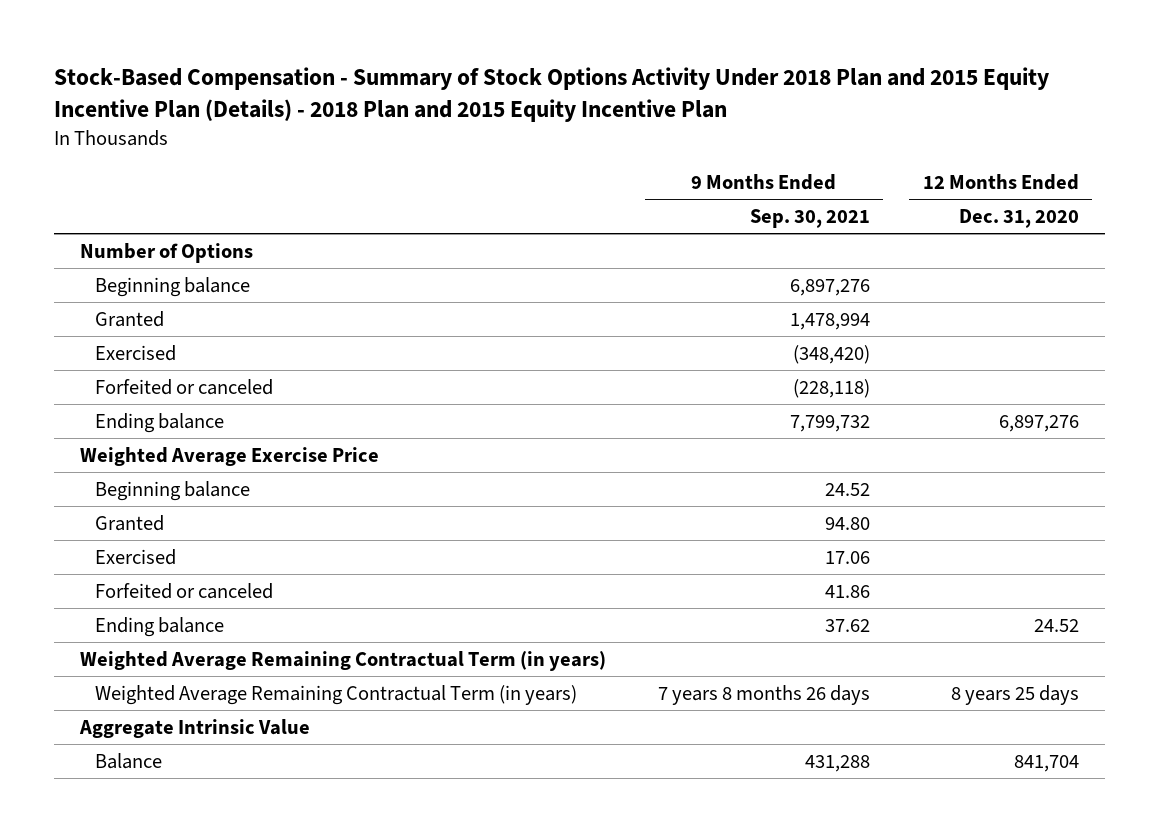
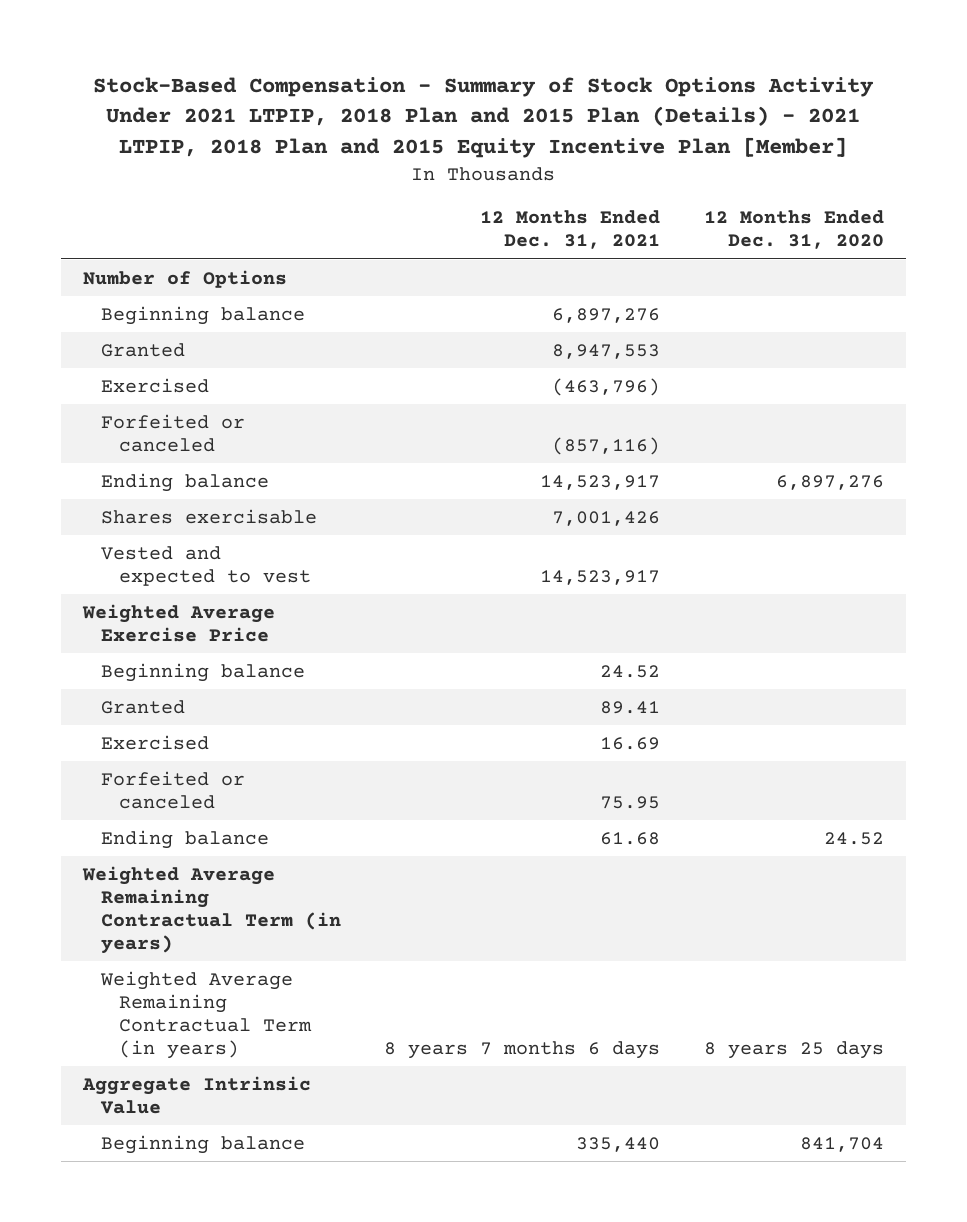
- Stock-Based Compensation - Summary of Stock Options Activity Under 2018 Plan and 2015 Equity Incentive Plan (Details) - 2018 Plan and 2015 Equity Incentive Plan
+ Stock-Based Compensation - Summary of Stock Options Activity Under 2021 LTPIP, 2018 Plan and 2015 Plan (Details) - 2021 LTPIP, 2018 Plan and 2015 Equity Incentive Plan [Member]
- | 9 Months Ended Sep. 30, 2021 | 12 Months Ended Dec. 31, 2020
+ | 12 Months Ended Dec. 31, 2021 | 12 Months Ended Dec. 31, 2020
+ Shares exercisable | 7,001,426 |
+ Vested and expected to vest | 14,523,917 |
- Balance | 431,288 | 841,704
+ Beginning balance | 335,440 | 841,704

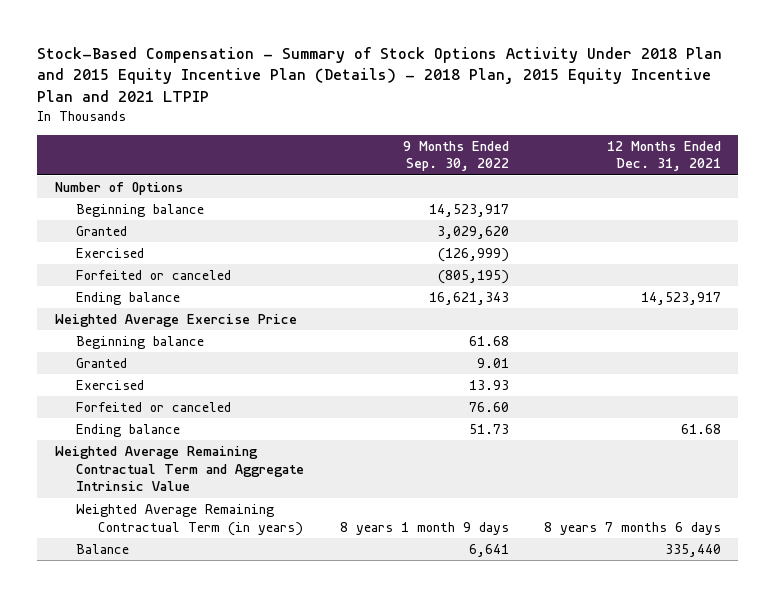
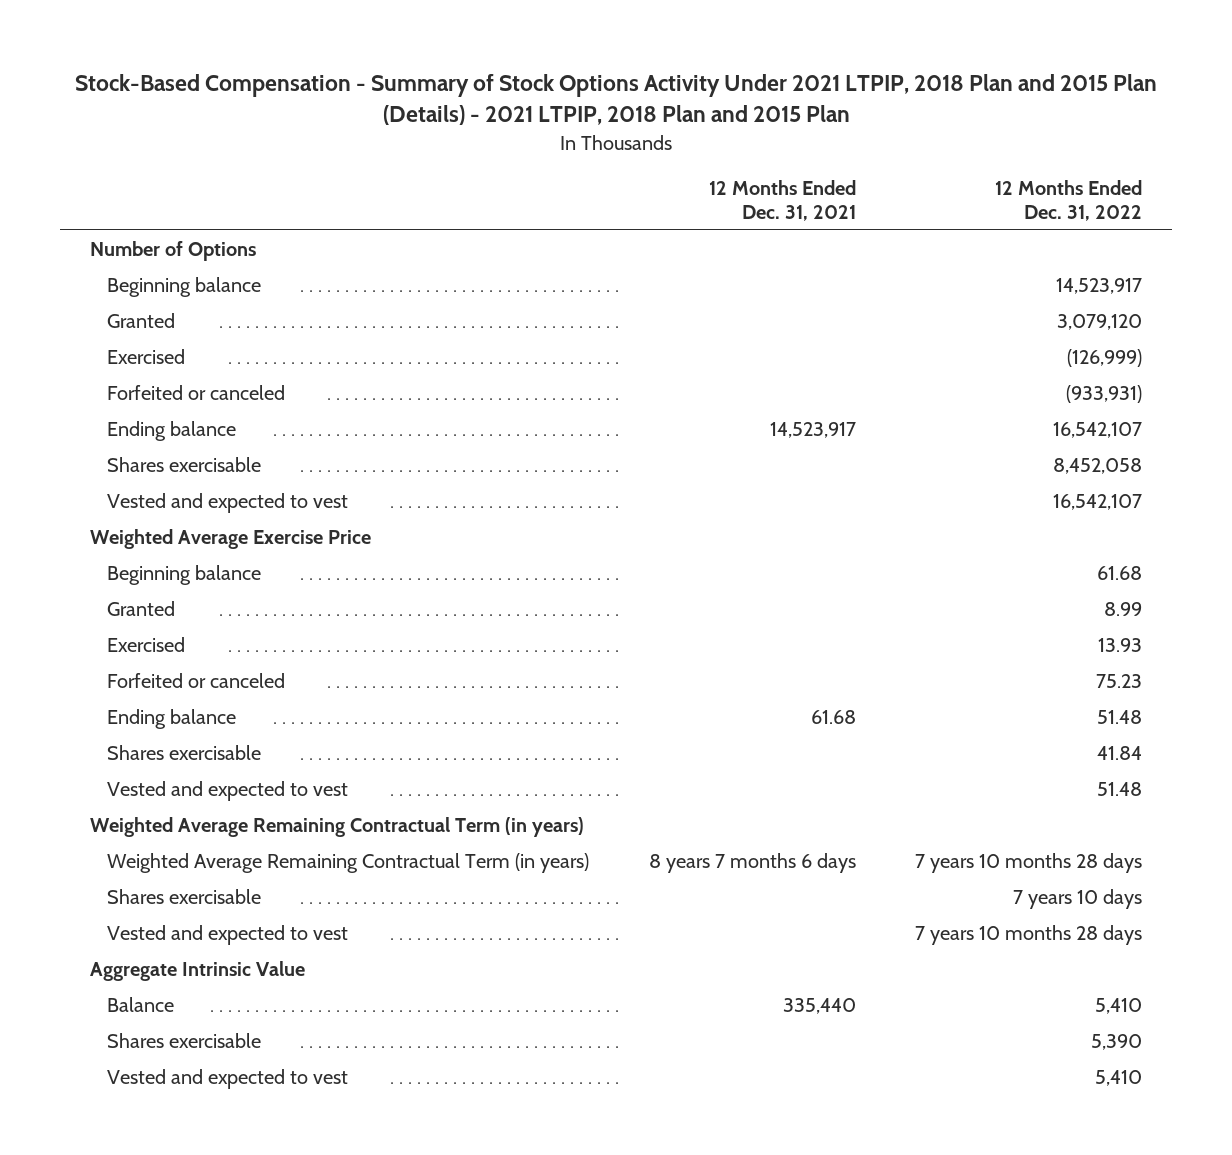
- Stock-Based Compensation - Summary of Stock Options Activity Under 2018 Plan and 2015 Equity Incentive Plan (Details) - 2018 Plan, 2015 Equity Incentive Plan and 2021 LTPIP
+ Stock-Based Compensation - Summary of Stock Options Activity Under 2021 LTPIP, 2018 Plan and 2015 Plan (Details) - 2021 LTPIP, 2018 Plan and 2015 Plan
- | 9 Months Ended Sep. 30, 2022 | 12 Months Ended Dec. 31, 2021
+ | 12 Months Ended Dec. 31, 2021 | 12 Months Ended Dec. 31, 2022
+ Shares exercisable | | 8,452,058
+ Vested and expected to vest | | 16,542,107
- Weighted Average Remaining Contractual Term and Aggregate Intrinsic Value
+ Shares exercisable | | 41.84
+ Vested and expected to vest | | 51.48
+ Weighted Average Remaining Contractual Term (in years)
+ Shares exercisable | | 7 years 10 days
+ Vested and expected to vest | | 7 years 10 months 28 days
+ Aggregate Intrinsic Value
+ Shares exercisable | | 5,390
+ Vested and expected to vest | | 5,410

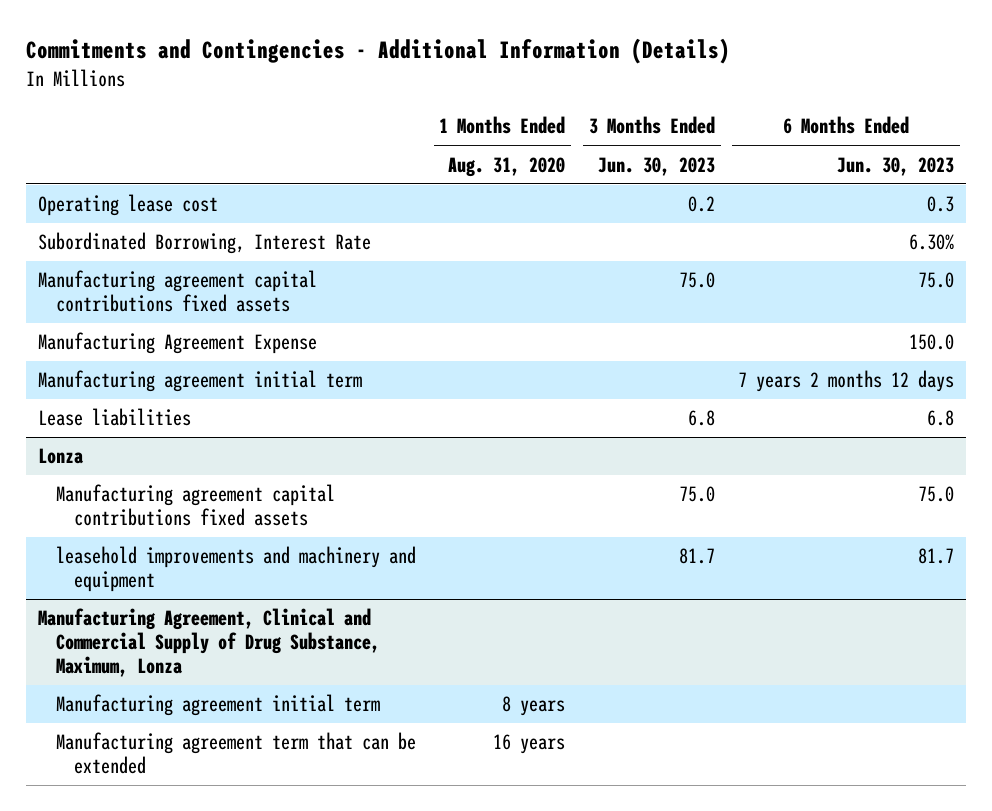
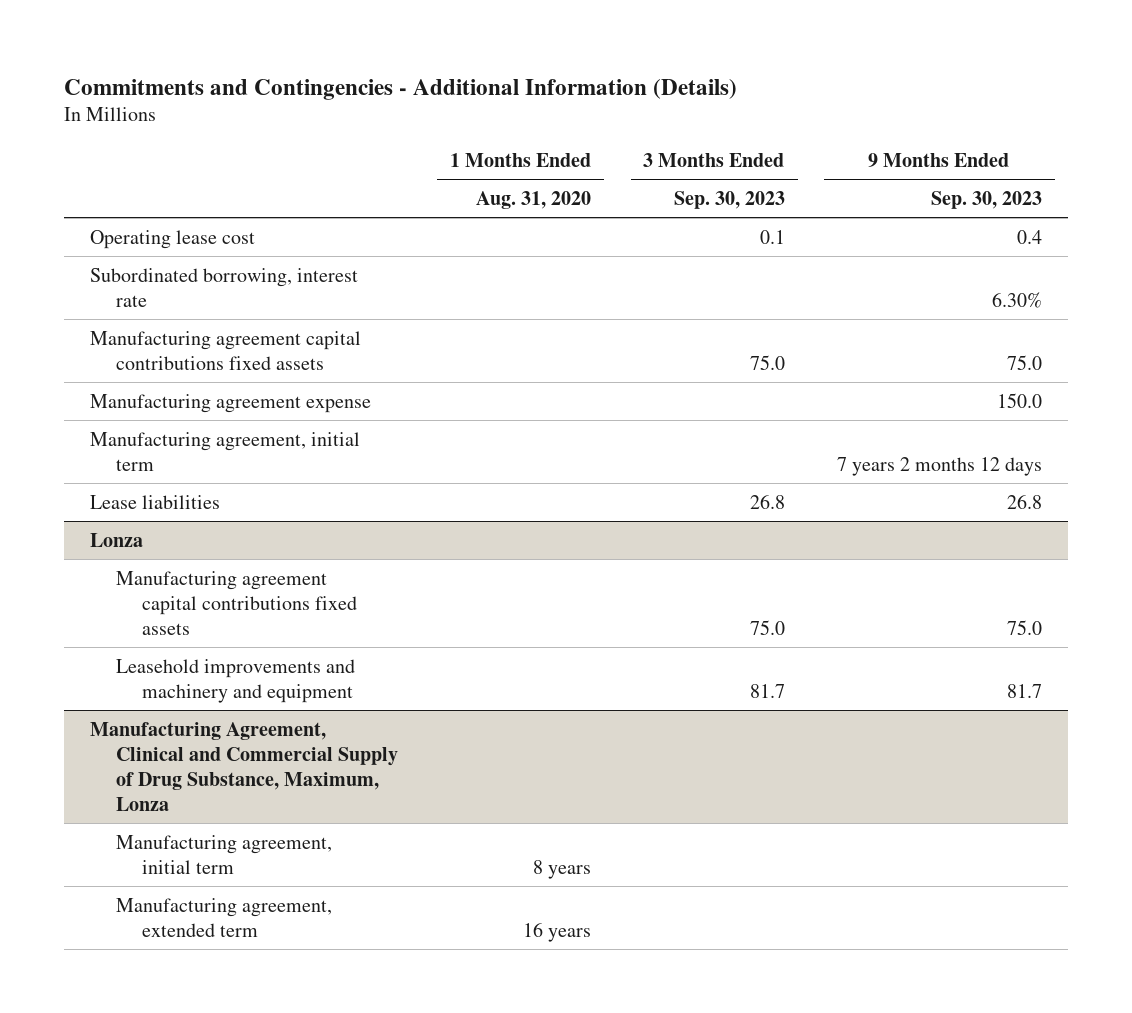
- | 1 Months Ended Aug. 31, 2020 | 3 Months Ended Jun. 30, 2023 | 6 Months Ended Jun. 30, 2023
+ | 1 Months Ended Aug. 31, 2020 | 3 Months Ended Sep. 30, 2023 | 9 Months Ended Sep. 30, 2023
- Subordinated Borrowing, Interest Rate | | | 6.30%
+ Subordinated borrowing, interest rate | | | 6.30%
- Manufacturing Agreement Expense | | | 150.0
- Manufacturing agreement initial term | | | 7 years 2 months 12 days
+ Manufacturing agreement expense | | | 150.0
+ Manufacturing agreement, initial term | | | 7 years 2 months 12 days
@ Lonza
- leasehold improvements and machinery and equipment | | 81.7 | 81.7
+ Leasehold improvements and machinery and equipment | | 81.7 | 81.7
@ Manufacturing Agreement, Clinical and Commercial Supply of Drug Substance, Maximum, Lonza
- Manufacturing agreement initial term | 8 years | |
- Manufacturing agreement term that can be extended | 16 years | |
+ Manufacturing agreement, initial term | 8 years | |
+ Manufacturing agreement, extended term | 16 years | |

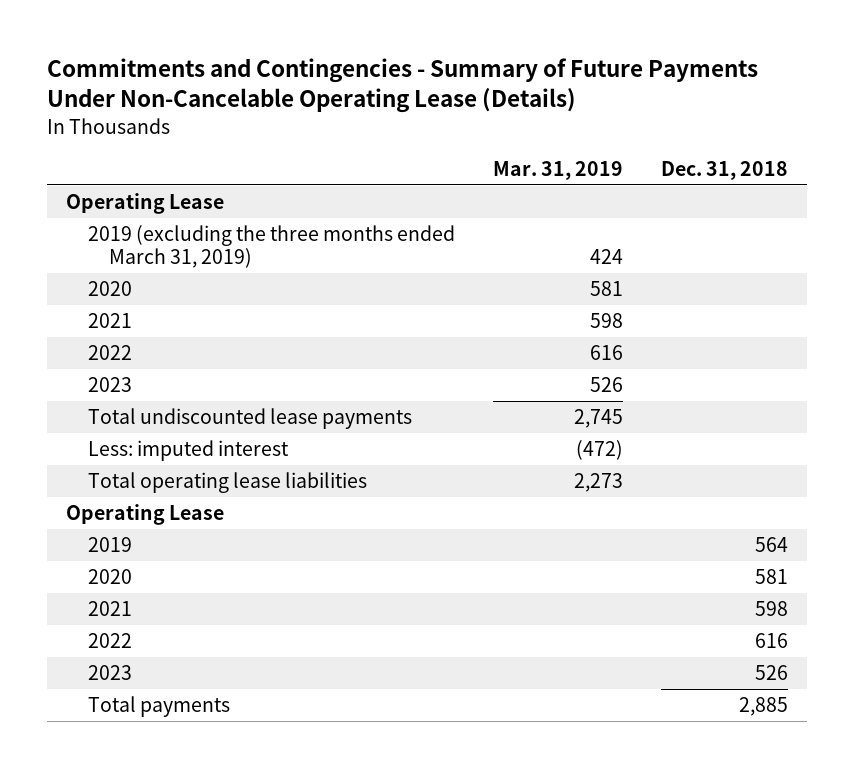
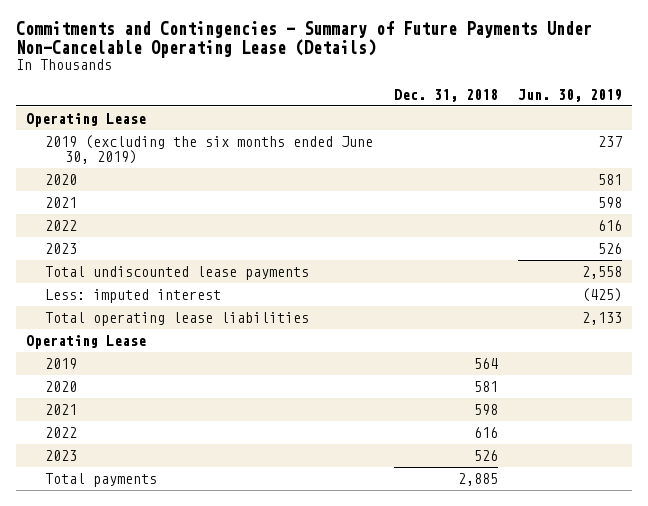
- | Mar. 31, 2019 | Dec. 31, 2018
+ | Dec. 31, 2018 | Jun. 30, 2019
- 2019 (excluding the three months ended March 31, 2019) | 424 |
+ 2019 (excluding the six months ended June 30, 2019) | | 237

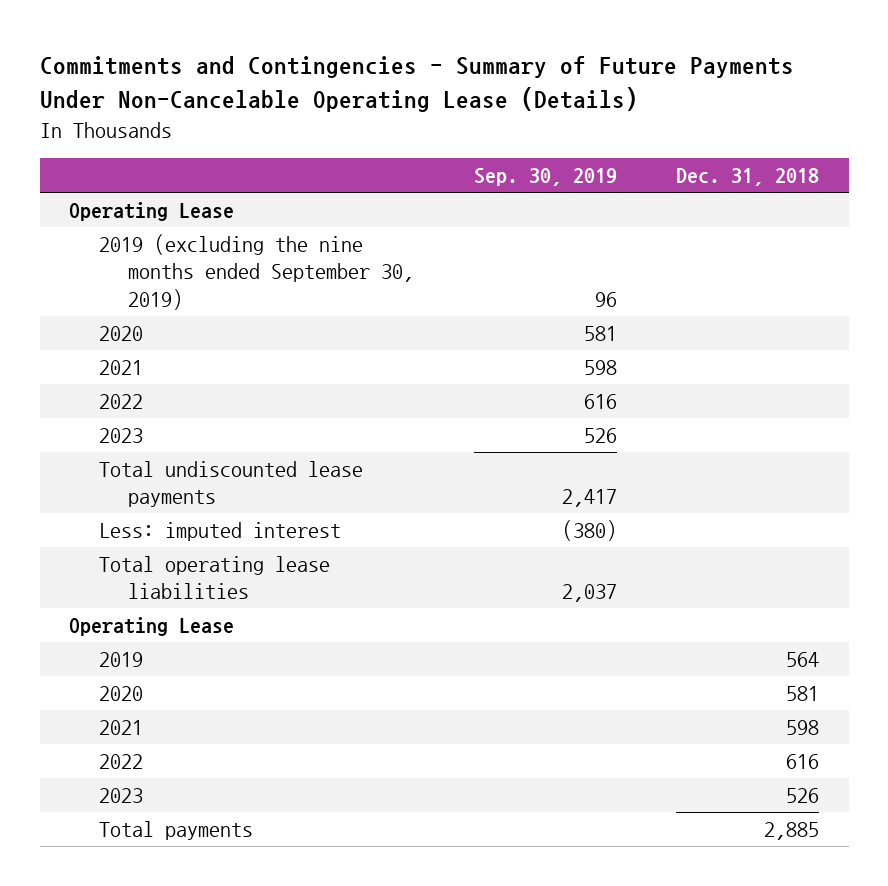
- | Dec. 31, 2018 | Jun. 30, 2019
+ | Sep. 30, 2019 | Dec. 31, 2018
- 2019 (excluding the six months ended June 30, 2019) | | 237
+ 2019 (excluding the nine months ended September 30, 2019) | 96 |

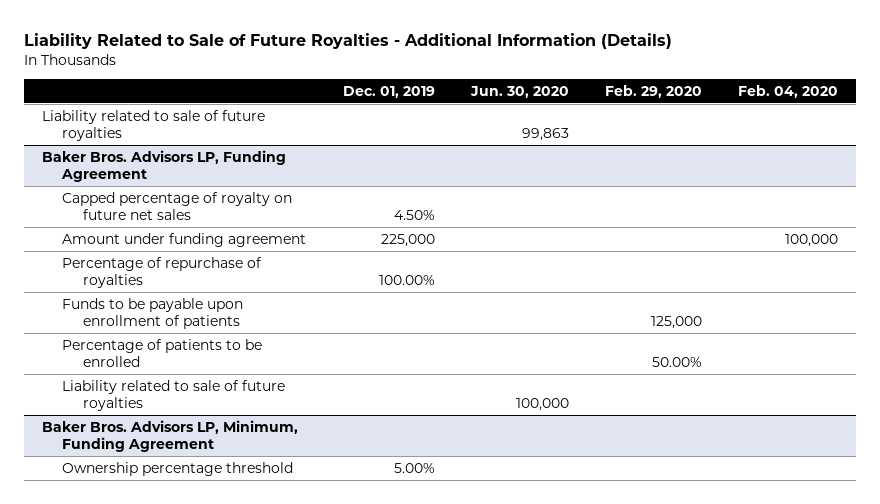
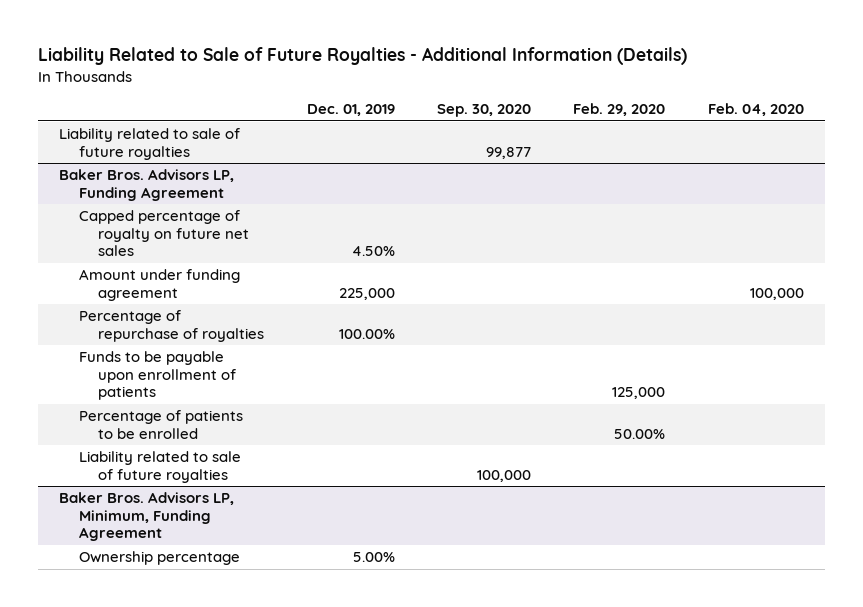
- | Dec. 01, 2019 | Jun. 30, 2020 | Feb. 29, 2020 | Feb. 04, 2020
+ | Dec. 01, 2019 | Sep. 30, 2020 | Feb. 29, 2020 | Feb. 04, 2020
@ Baker Bros. Advisors LP, Minimum, Funding Agreement
- Ownership percentage threshold | 5.00% | | |
+ Ownership percentage | 5.00% | | |

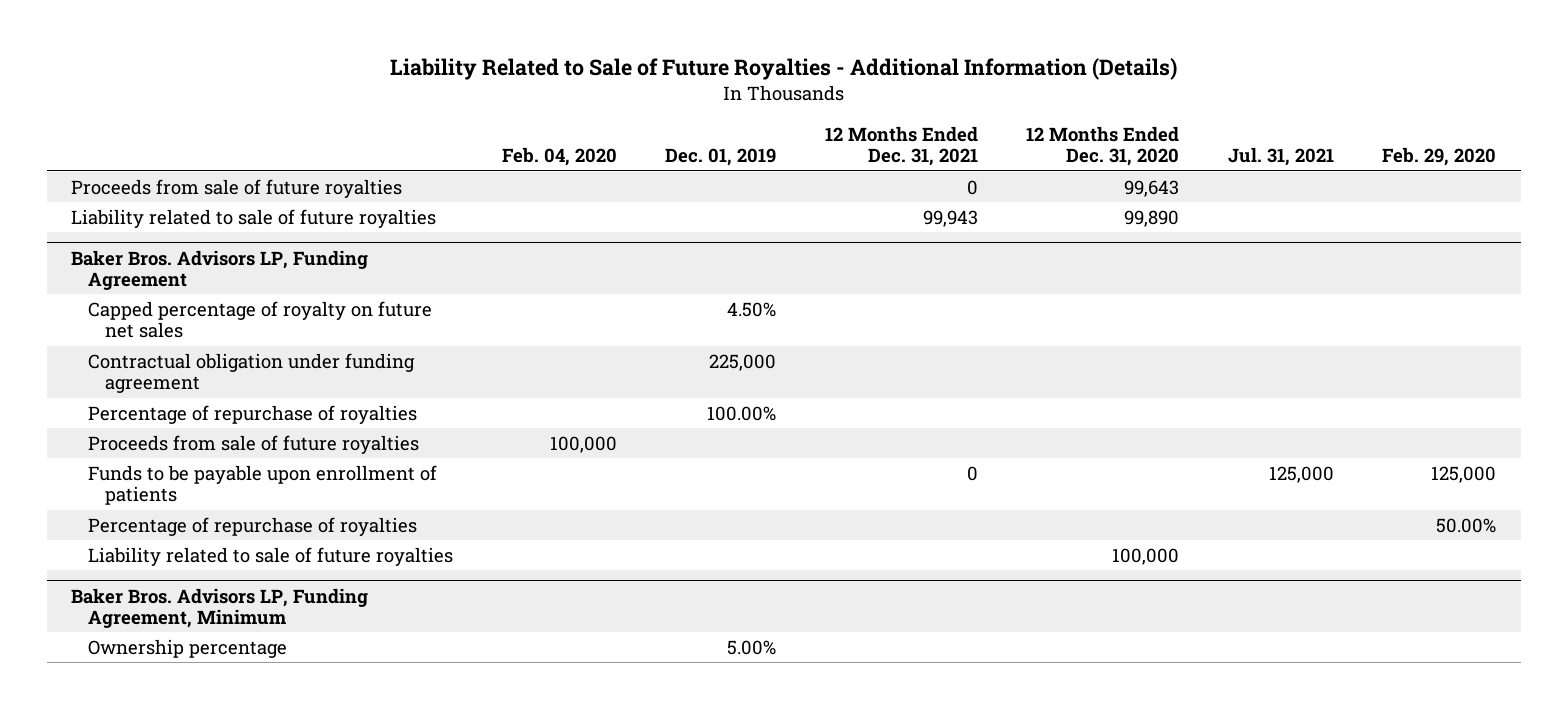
- | Dec. 01, 2019 | Sep. 30, 2020 | Feb. 29, 2020 | Feb. 04, 2020
+ | Feb. 04, 2020 | Dec. 01, 2019 | 12 Months Ended Dec. 31, 2021 | 12 Months Ended Dec. 31, 2020 | Jul. 31, 2021 | Feb. 29, 2020
+ Proceeds from sale of future royalties | | | 0 | 99,643 | |
@ Baker Bros. Advisors LP, Funding Agreement
- Amount under funding agreement | 225,000 | | | 100,000
+ Contractual obligation under funding agreement | | 225,000 | | | |
+ Proceeds from sale of future royalties | 100,000 | | | | |
- Percentage of patients to be enrolled | | | 50.00% |
+ Percentage of repurchase of royalties | | | | | | 50.00%
- Baker Bros. Advisors LP, Minimum, Funding Agreement
+ Baker Bros. Advisors LP, Funding Agreement, Minimum

